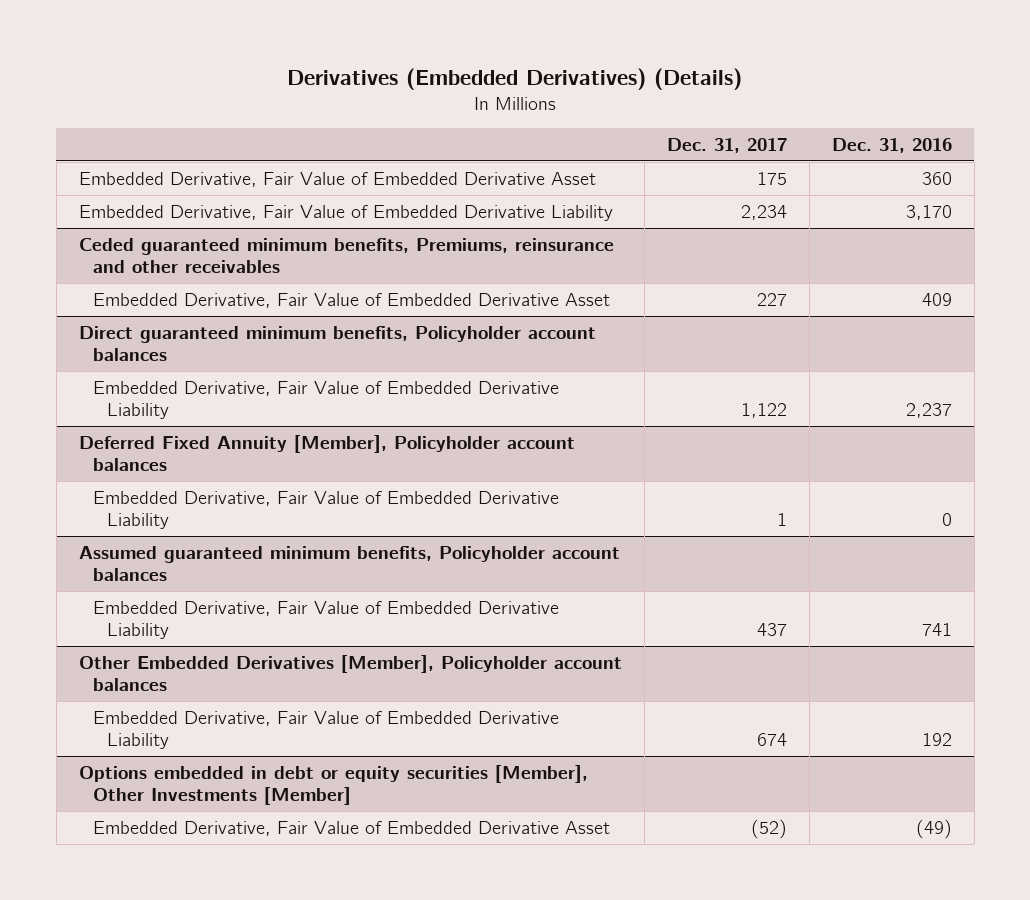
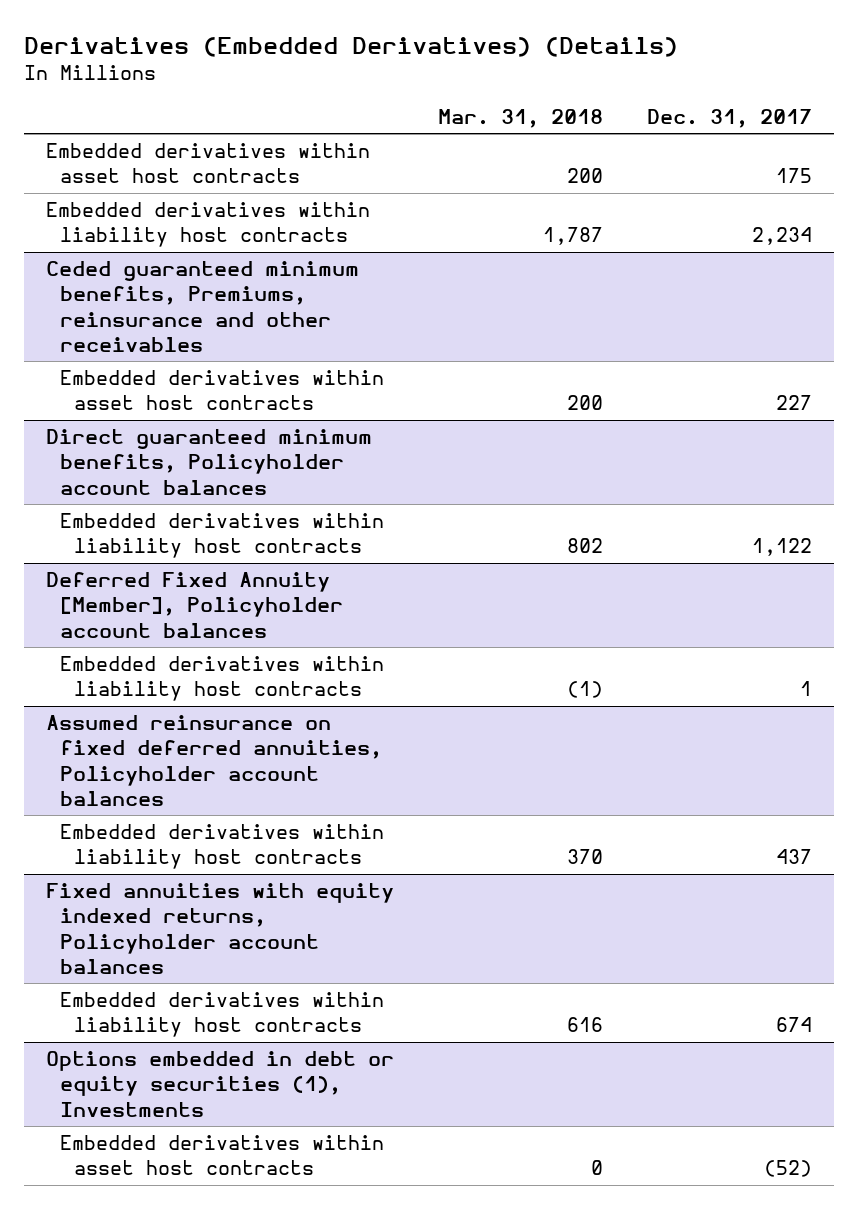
- | Dec. 31, 2017 | Dec. 31, 2016
+ | Mar. 31, 2018 | Dec. 31, 2017
- Embedded Derivative, Fair Value of Embedded Derivative Asset | 175 | 360
- Embedded Derivative, Fair Value of Embedded Derivative Liability | 2,234 | 3,170
+ Embedded derivatives within asset host contracts | 200 | 175
+ Embedded derivatives within liability host contracts | 1,787 | 2,234
@ Ceded guaranteed minimum benefits, Premiums, reinsurance and other receivables
- Embedded Derivative, Fair Value of Embedded Derivative Asset | 227 | 409
+ Embedded derivatives within asset host contracts | 200 | 227
@ Direct guaranteed minimum benefits, Policyholder account balances
- Embedded Derivative, Fair Value of Embedded Derivative Liability | 1,122 | 2,237
+ Embedded derivatives within liability host contracts | 802 | 1,122
@ Deferred Fixed Annuity [Member], Policyholder account balances
- Embedded Derivative, Fair Value of Embedded Derivative Liability | 1 | 0
- Assumed guaranteed minimum benefits, Policyholder account balances
- Embedded Derivative, Fair Value of Embedded Derivative Liability | 437 | 741
- Other Embedded Derivatives [Member], Policyholder account balances
- Embedded Derivative, Fair Value of Embedded Derivative Liability | 674 | 192
- Options embedded in debt or equity securities [Member], Other Investments [Member]
- Embedded Derivative, Fair Value of Embedded Derivative Asset | (52) | (49)
@ Deferred Fixed Annuity [Member], Policyholder account balances
+ Embedded derivatives within liability host contracts | (1) | 1
+ Assumed reinsurance on fixed deferred annuities, Policyholder account balances
+ Embedded derivatives within liability host contracts | 370 | 437
+ Fixed annuities with equity indexed returns, Policyholder account balances
+ Embedded derivatives within liability host contracts | 616 | 674
+ Options embedded in debt or equity securities (1), Investments
+ Embedded derivatives within asset host contracts | 0 | (52)

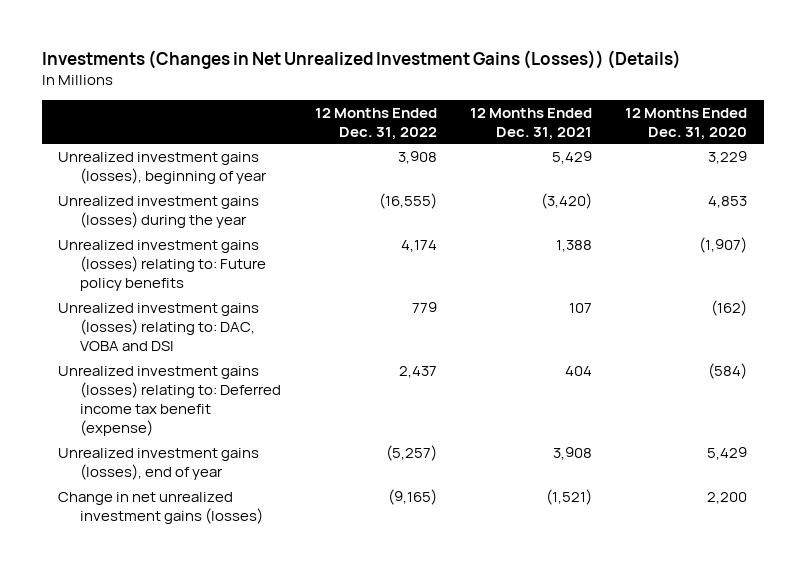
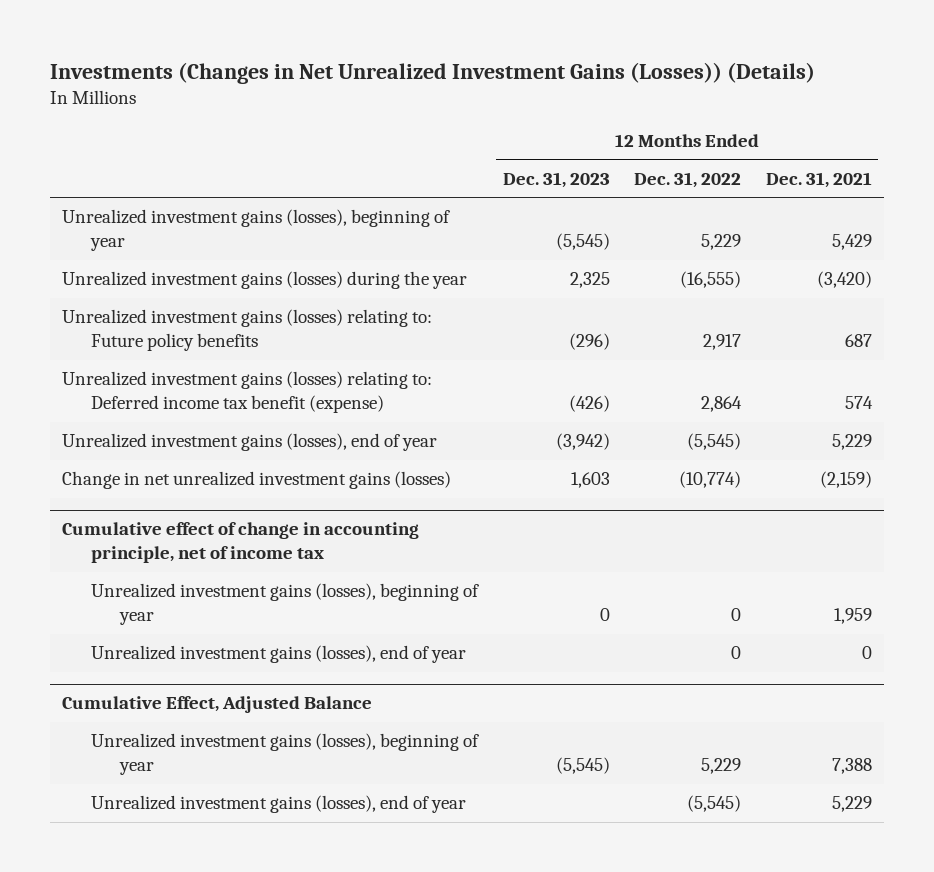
- | 12 Months Ended Dec. 31, 2022 | 12 Months Ended Dec. 31, 2021 | 12 Months Ended Dec. 31, 2020
+ | 12 Months Ended Dec. 31, 2023 | 12 Months Ended Dec. 31, 2022 | 12 Months Ended Dec. 31, 2021
- Unrealized investment gains (losses), beginning of year | 3,908 | 5,429 | 3,229
+ Unrealized investment gains (losses), beginning of year | (5,545) | 5,229 | 5,429
- Unrealized investment gains (losses) relating to: Future policy benefits | 4,174 | 1,388 | (1,907)
- Unrealized investment gains (losses) relating to: DAC, VOBA and DSI | 779 | 107 | (162)
- Unrealized investment gains (losses) relating to: Deferred income tax benefit (expense) | 2,437 | 404 | (584)
- Unrealized investment gains (losses), end of year | (5,257) | 3,908 | 5,429
- Change in net unrealized investment gains (losses) | (9,165) | (1,521) | 2,200
+ Unrealized investment gains (losses) relating to: Future policy benefits | (296) | 2,917 | 687
+ Unrealized investment gains (losses) relating to: Deferred income tax benefit (expense) | (426) | 2,864 | 574
+ Unrealized investment gains (losses), end of year | (3,942) | (5,545) | 5,229
+ Change in net unrealized investment gains (losses) | 1,603 | (10,774) | (2,159)
+ Cumulative effect of change in accounting principle, net of income tax
+ Unrealized investment gains (losses), beginning of year | 0 | 0 | 1,959
+ Unrealized investment gains (losses), end of year | | 0 | 0
+ Cumulative Effect, Adjusted Balance
+ Unrealized investment gains (losses), beginning of year | (5,545) | 5,229 | 7,388
+ Unrealized investment gains (losses), end of year | | (5,545) | 5,229

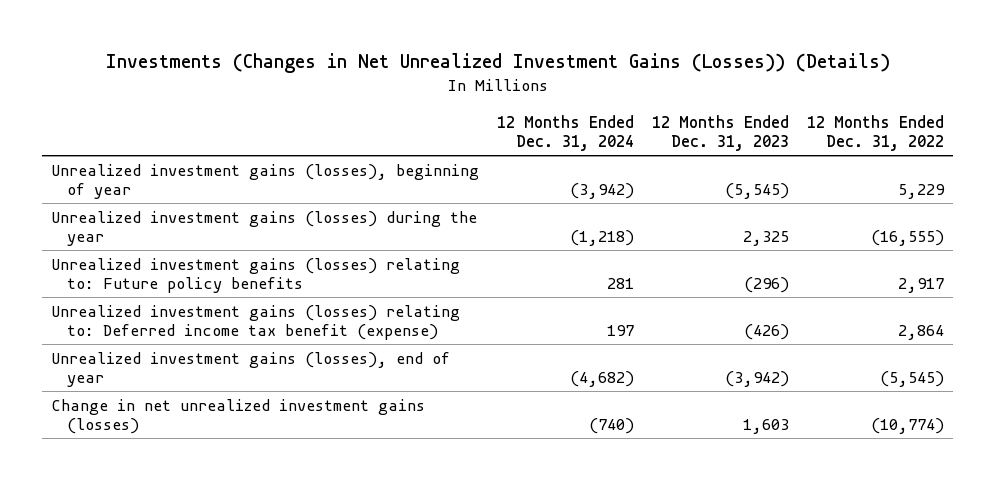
- | 12 Months Ended Dec. 31, 2023 | 12 Months Ended Dec. 31, 2022 | 12 Months Ended Dec. 31, 2021
+ | 12 Months Ended Dec. 31, 2024 | 12 Months Ended Dec. 31, 2023 | 12 Months Ended Dec. 31, 2022
- Cumulative effect of change in accounting principle, net of income tax
- Unrealized investment gains (losses), beginning of year | 0 | 0 | 1,959
- Unrealized investment gains (losses), end of year | | 0 | 0
- Cumulative Effect, Adjusted Balance
- Unrealized investment gains (losses), beginning of year | (5,545) | 5,229 | 7,388
- Unrealized investment gains (losses), end of year | | (5,545) | 5,229

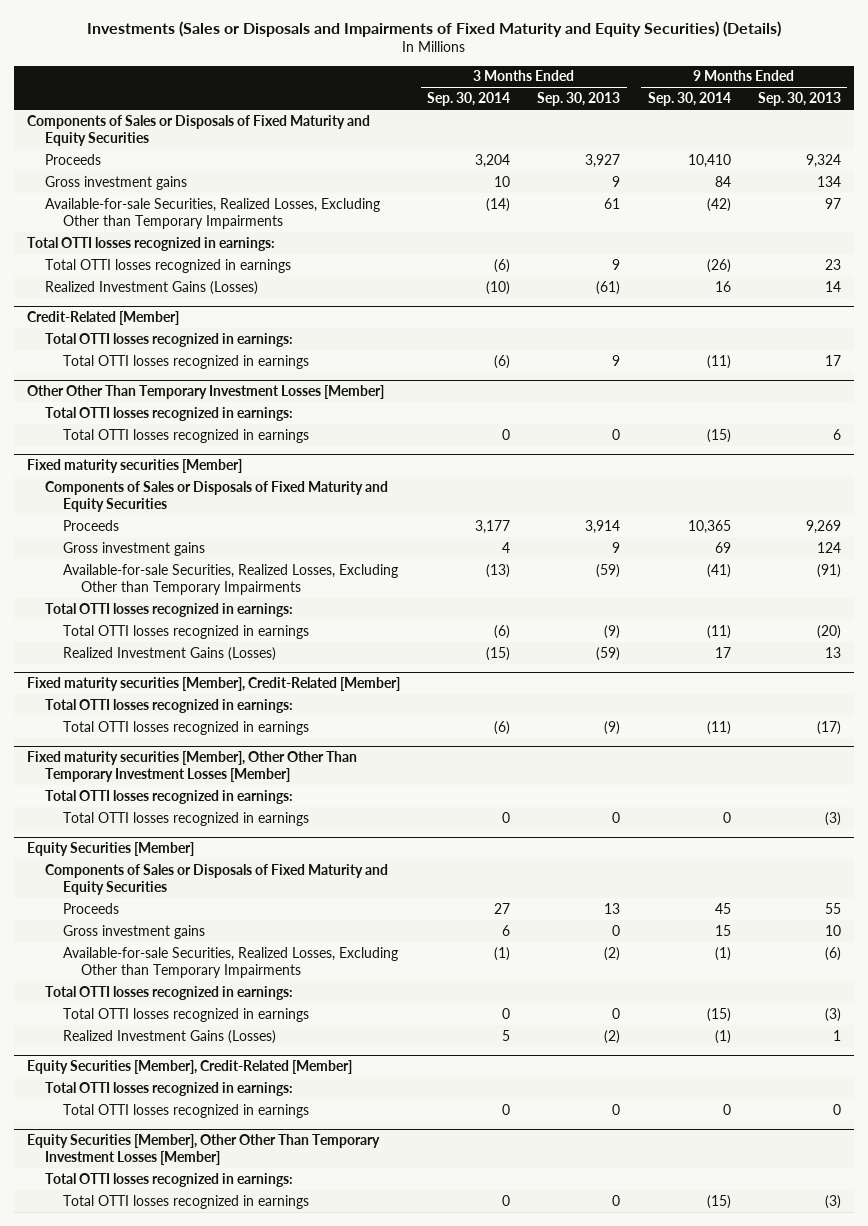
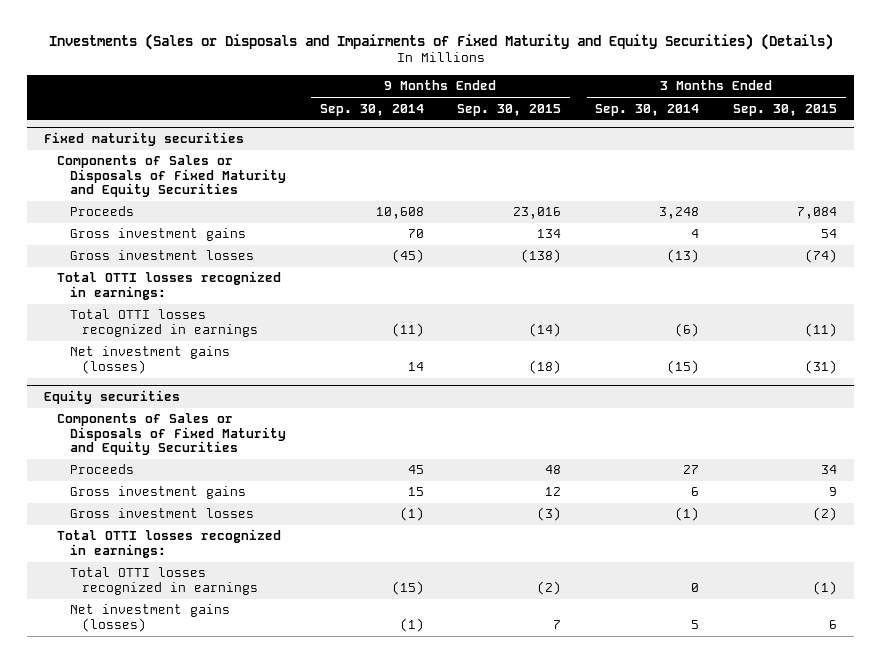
- | 3 Months Ended Sep. 30, 2014 | 3 Months Ended Sep. 30, 2013 | 9 Months Ended Sep. 30, 2014 | 9 Months Ended Sep. 30, 2013
+ | 9 Months Ended Sep. 30, 2014 | 9 Months Ended Sep. 30, 2015 | 3 Months Ended Sep. 30, 2014 | 3 Months Ended Sep. 30, 2015
- Components of Sales or Disposals of Fixed Maturity and Equity Securities
- Proceeds | 3,204 | 3,927 | 10,410 | 9,324
- Gross investment gains | 10 | 9 | 84 | 134
- Available-for-sale Securities, Realized Losses, Excluding Other than Temporary Impairments | (14) | 61 | (42) | 97
- Total OTTI losses recognized in earnings:
- Total OTTI losses recognized in earnings | (6) | 9 | (26) | 23
- Realized Investment Gains (Losses) | (10) | (61) | 16 | 14
- Credit-Related [Member]
- Total OTTI losses recognized in earnings:
- Total OTTI losses recognized in earnings | (6) | 9 | (11) | 17
- Other Other Than Temporary Investment Losses [Member]
- Total OTTI losses recognized in earnings:
- Total OTTI losses recognized in earnings | 0 | 0 | (15) | 6
- Fixed maturity securities [Member]
+ Fixed maturity securities
- Proceeds | 3,177 | 3,914 | 10,365 | 9,269
- Gross investment gains | 4 | 9 | 69 | 124
- Available-for-sale Securities, Realized Losses, Excluding Other than Temporary Impairments | (13) | (59) | (41) | (91)
- Total OTTI losses recognized in earnings:
- Total OTTI losses recognized in earnings | (6) | (9) | (11) | (20)
- Realized Investment Gains (Losses) | (15) | (59) | 17 | 13
- Fixed maturity securities [Member], Credit-Related [Member]
+ Proceeds | 10,608 | 23,016 | 3,248 | 7,084
+ Gross investment gains | 70 | 134 | 4 | 54
+ Gross investment losses | (45) | (138) | (13) | (74)
- Fixed maturity securities [Member], Other Other Than Temporary Investment Losses [Member]
- Total OTTI losses recognized in earnings:
- Total OTTI losses recognized in earnings | 0 | 0 | 0 | (3)
- Equity Securities [Member]
+ Net investment gains (losses) | 14 | (18) | (15) | (31)
+ Equity securities
- Available-for-sale Securities, Realized Losses, Excluding Other than Temporary Impairments | (1) | (2) | (1) | (6)
- Total OTTI losses recognized in earnings:
- Total OTTI losses recognized in earnings | 0 | 0 | (15) | (3)
- Realized Investment Gains (Losses) | 5 | (2) | (1) | 1
- Equity Securities [Member], Credit-Related [Member]
- Total OTTI losses recognized in earnings:
- Total OTTI losses recognized in earnings | 0 | 0 | 0 | 0
- Equity Securities [Member], Other Other Than Temporary Investment Losses [Member]
+ Gross investment losses | (1) | (3) | (1) | (2)
+ Net investment gains (losses) | (1) | 7 | 5 | 6

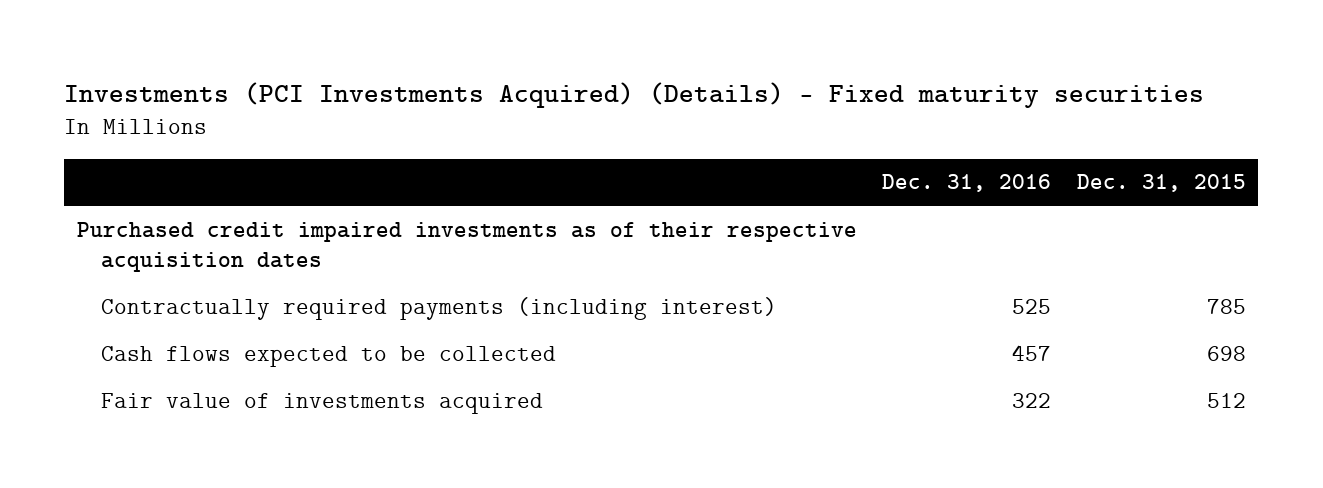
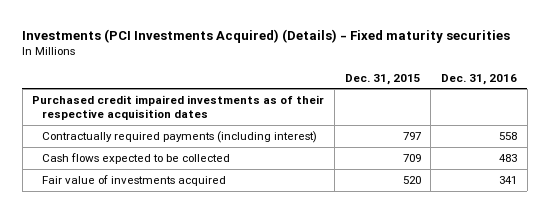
- | Dec. 31, 2016 | Dec. 31, 2015
+ | Dec. 31, 2015 | Dec. 31, 2016
- Contractually required payments (including interest) | 525 | 785
- Cash flows expected to be collected | 457 | 698
- Fair value of investments acquired | 322 | 512
+ Contractually required payments (including interest) | 797 | 558
+ Cash flows expected to be collected | 709 | 483
+ Fair value of investments acquired | 520 | 341

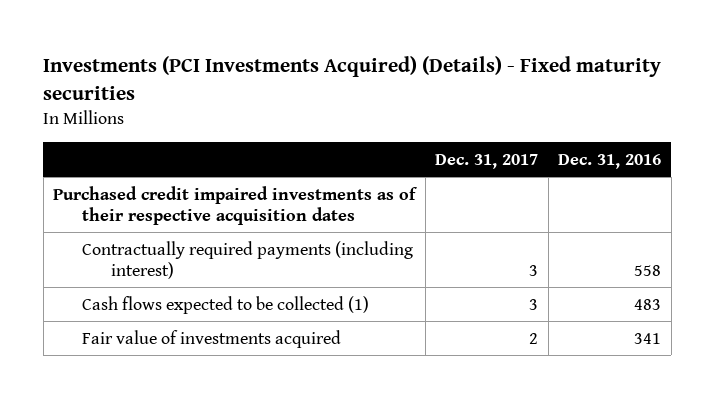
- | Dec. 31, 2015 | Dec. 31, 2016
+ | Dec. 31, 2017 | Dec. 31, 2016
- Cash flows expected to be collected | 709 | 483
+ Cash flows expected to be collected (1) | 3 | 483

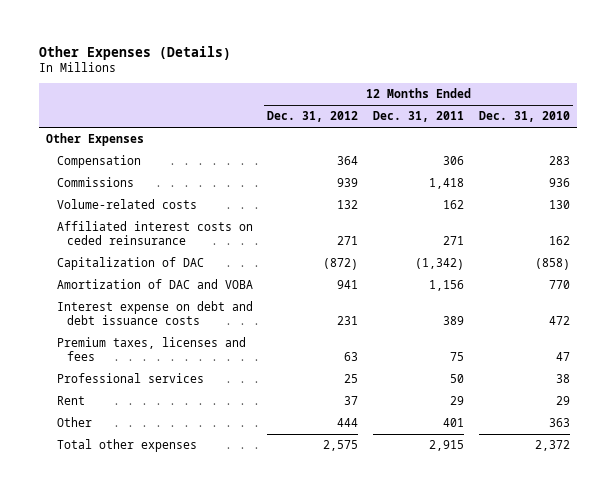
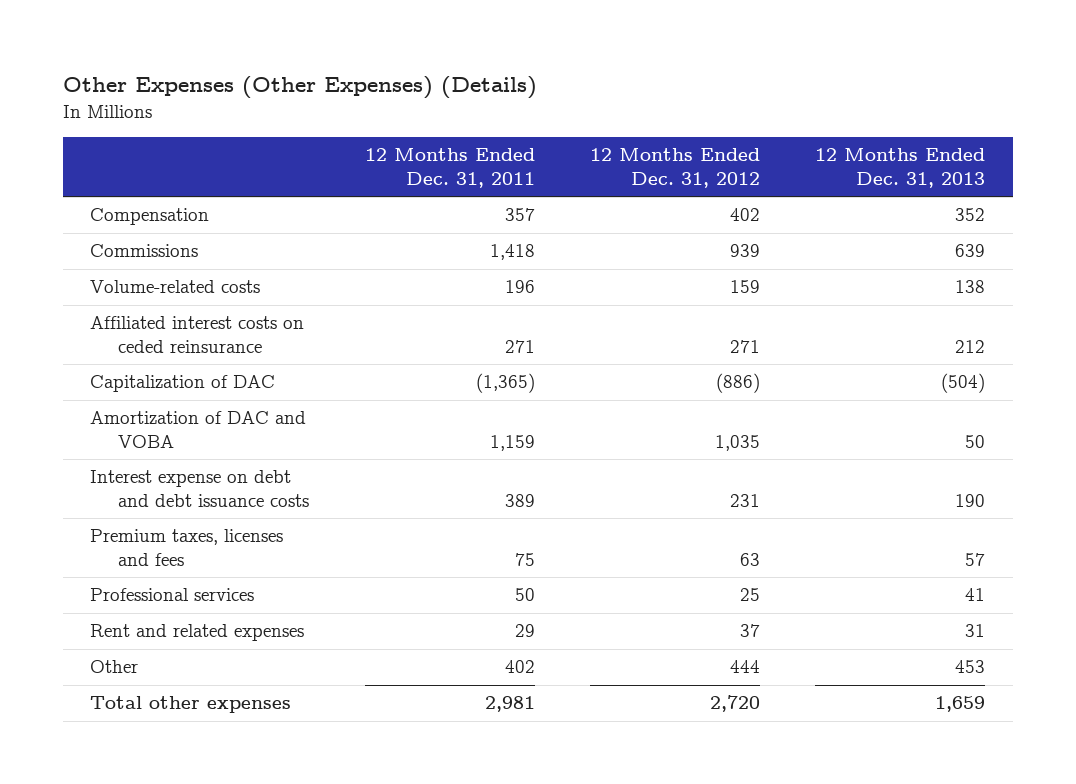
- Other Expenses (Details)
+ Other Expenses (Other Expenses) (Details)
- | 12 Months Ended Dec. 31, 2012 | 12 Months Ended Dec. 31, 2011 | 12 Months Ended Dec. 31, 2010
+ | 12 Months Ended Dec. 31, 2011 | 12 Months Ended Dec. 31, 2012 | 12 Months Ended Dec. 31, 2013
- Other Expenses
- Compensation | 364 | 306 | 283
+ Compensation | 357 | 402 | 352
- Volume-related costs | 132 | 162 | 130
+ Volume-related costs | 196 | 159 | 138
- Capitalization of DAC | (872) | (1,342) | (858)
- Amortization of DAC and VOBA | 941 | 1,156 | 770
+ Capitalization of DAC | (1,365) | (886) | (504)
+ Amortization of DAC and VOBA | 1,159 | 1,035 | 50
- Rent | 37 | 29 | 29
- Other | 444 | 401 | 363
- Total other expenses | 2,575 | 2,915 | 2,372
+ Rent and related expenses | 29 | 37 | 31
+ Other | 402 | 444 | 453
+ Total other expenses | 2,981 | 2,720 | 1,659

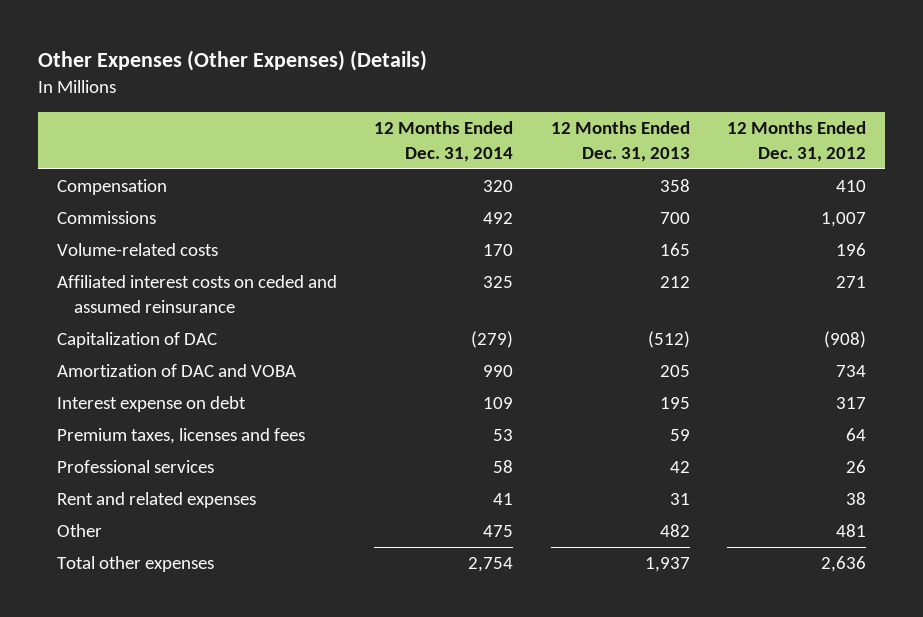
- | 12 Months Ended Dec. 31, 2011 | 12 Months Ended Dec. 31, 2012 | 12 Months Ended Dec. 31, 2013
+ | 12 Months Ended Dec. 31, 2014 | 12 Months Ended Dec. 31, 2013 | 12 Months Ended Dec. 31, 2012
- Compensation | 357 | 402 | 352
- Commissions | 1,418 | 939 | 639
- Volume-related costs | 196 | 159 | 138
- Affiliated interest costs on ceded reinsurance | 271 | 271 | 212
- Capitalization of DAC | (1,365) | (886) | (504)
- Amortization of DAC and VOBA | 1,159 | 1,035 | 50
- Interest expense on debt and debt issuance costs | 389 | 231 | 190
- Premium taxes, licenses and fees | 75 | 63 | 57
- Professional services | 50 | 25 | 41
- Rent and related expenses | 29 | 37 | 31
- Other | 402 | 444 | 453
- Total other expenses | 2,981 | 2,720 | 1,659
+ Compensation | 320 | 358 | 410
+ Commissions | 492 | 700 | 1,007
+ Volume-related costs | 170 | 165 | 196
+ Affiliated interest costs on ceded and assumed reinsurance | 325 | 212 | 271
+ Capitalization of DAC | (279) | (512) | (908)
+ Amortization of DAC and VOBA | 990 | 205 | 734
+ Interest expense on debt | 109 | 195 | 317
+ Premium taxes, licenses and fees | 53 | 59 | 64
+ Professional services | 58 | 42 | 26
+ Rent and related expenses | 41 | 31 | 38
+ Other | 475 | 482 | 481
+ Total other expenses | 2,754 | 1,937 | 2,636

